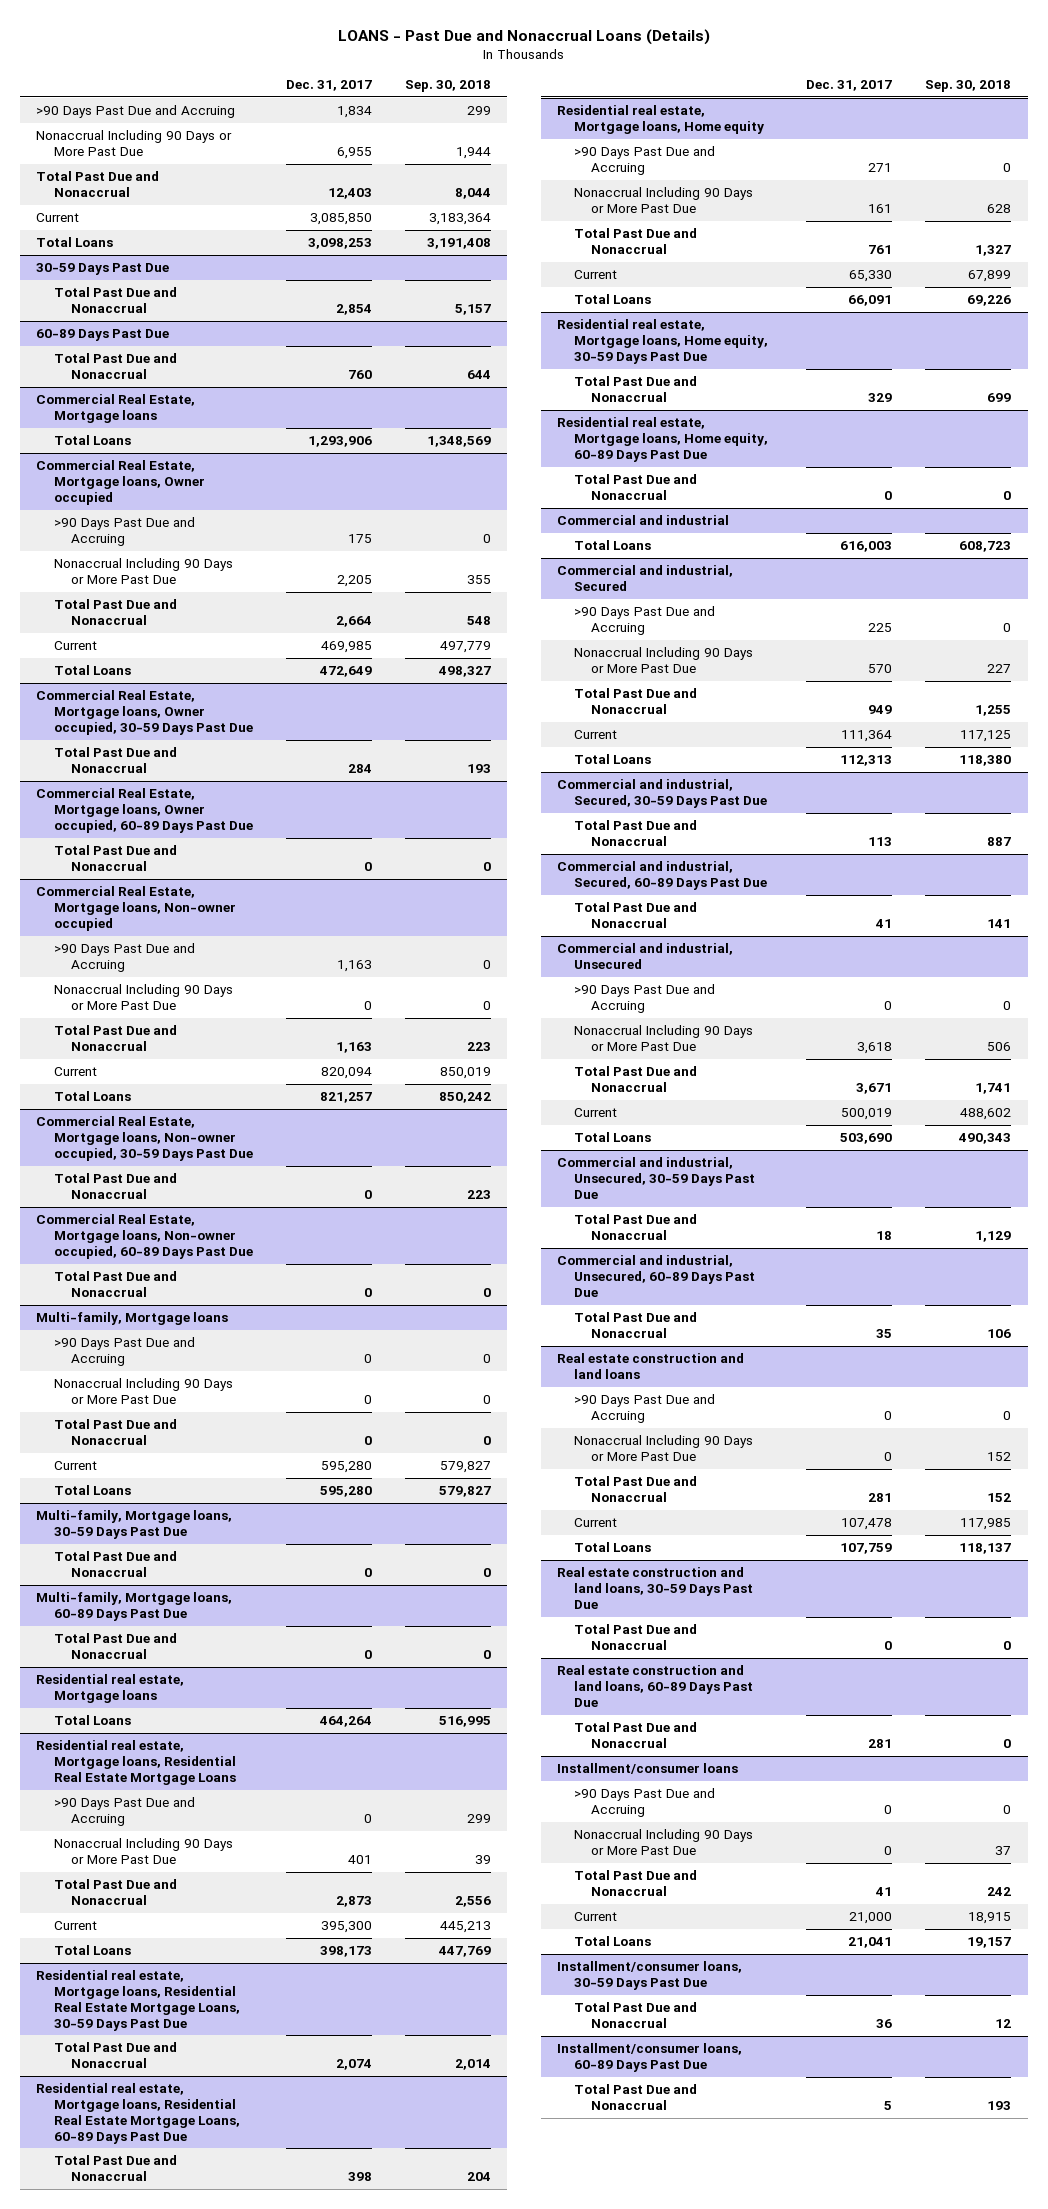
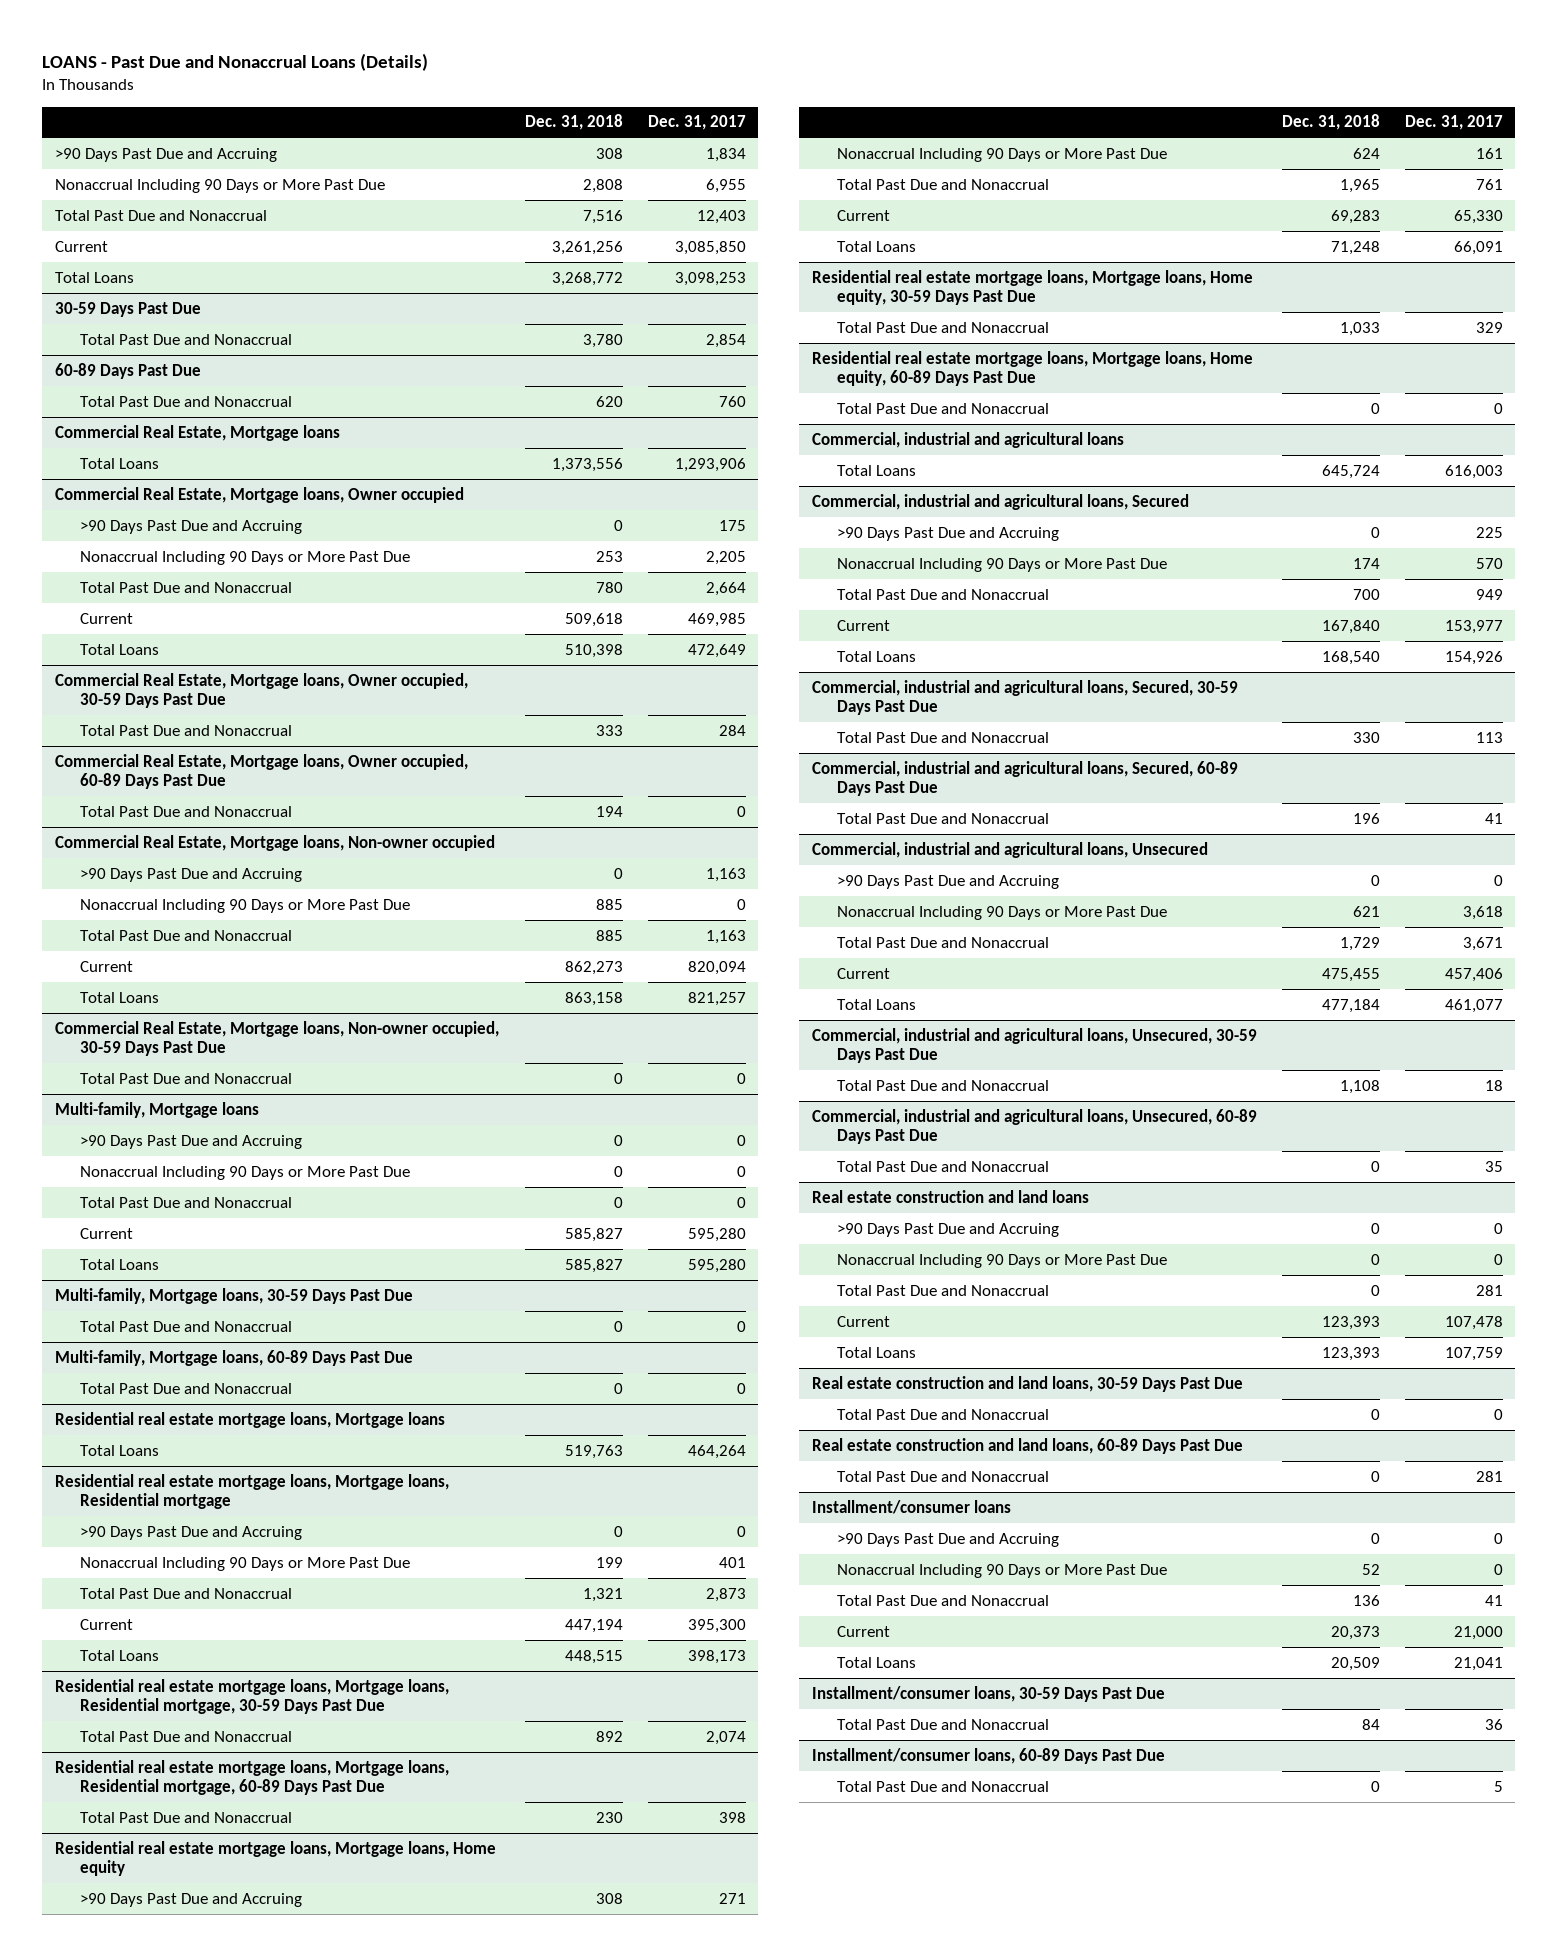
- | Dec. 31, 2017 | Sep. 30, 2018
+ | Dec. 31, 2018 | Dec. 31, 2017
- Commercial Real Estate, Mortgage loans, Non-owner occupied, 60-89 Days Past Due
- Total Past Due and Nonaccrual | 0 | 0
- Residential real estate, Mortgage loans
+ Residential real estate mortgage loans, Mortgage loans
- Residential real estate, Mortgage loans, Residential Real Estate Mortgage Loans
+ Residential real estate mortgage loans, Mortgage loans, Residential mortgage
- Residential real estate, Mortgage loans, Residential Real Estate Mortgage Loans, 30-59 Days Past Due
+ Residential real estate mortgage loans, Mortgage loans, Residential mortgage, 30-59 Days Past Due
- Residential real estate, Mortgage loans, Residential Real Estate Mortgage Loans, 60-89 Days Past Due
+ Residential real estate mortgage loans, Mortgage loans, Residential mortgage, 60-89 Days Past Due
- Residential real estate, Mortgage loans, Home equity
+ Residential real estate mortgage loans, Mortgage loans, Home equity
- Residential real estate, Mortgage loans, Home equity, 30-59 Days Past Due
+ Residential real estate mortgage loans, Mortgage loans, Home equity, 30-59 Days Past Due
- Residential real estate, Mortgage loans, Home equity, 60-89 Days Past Due
+ Residential real estate mortgage loans, Mortgage loans, Home equity, 60-89 Days Past Due
- Commercial and industrial
+ Commercial, industrial and agricultural loans
- Commercial and industrial, Secured
+ Commercial, industrial and agricultural loans, Secured
- Current | 111,364 | 117,125
- Total Loans | 112,313 | 118,380
- Commercial and industrial, Secured, 30-59 Days Past Due
+ Current | 167,840 | 153,977
+ Total Loans | 168,540 | 154,926
+ Commercial, industrial and agricultural loans, Secured, 30-59 Days Past Due
- Commercial and industrial, Secured, 60-89 Days Past Due
+ Commercial, industrial and agricultural loans, Secured, 60-89 Days Past Due
- Commercial and industrial, Unsecured
+ Commercial, industrial and agricultural loans, Unsecured
- Current | 500,019 | 488,602
- Total Loans | 503,690 | 490,343
- Commercial and industrial, Unsecured, 30-59 Days Past Due
+ Current | 475,455 | 457,406
+ Total Loans | 477,184 | 461,077
+ Commercial, industrial and agricultural loans, Unsecured, 30-59 Days Past Due
- Commercial and industrial, Unsecured, 60-89 Days Past Due
+ Commercial, industrial and agricultural loans, Unsecured, 60-89 Days Past Due

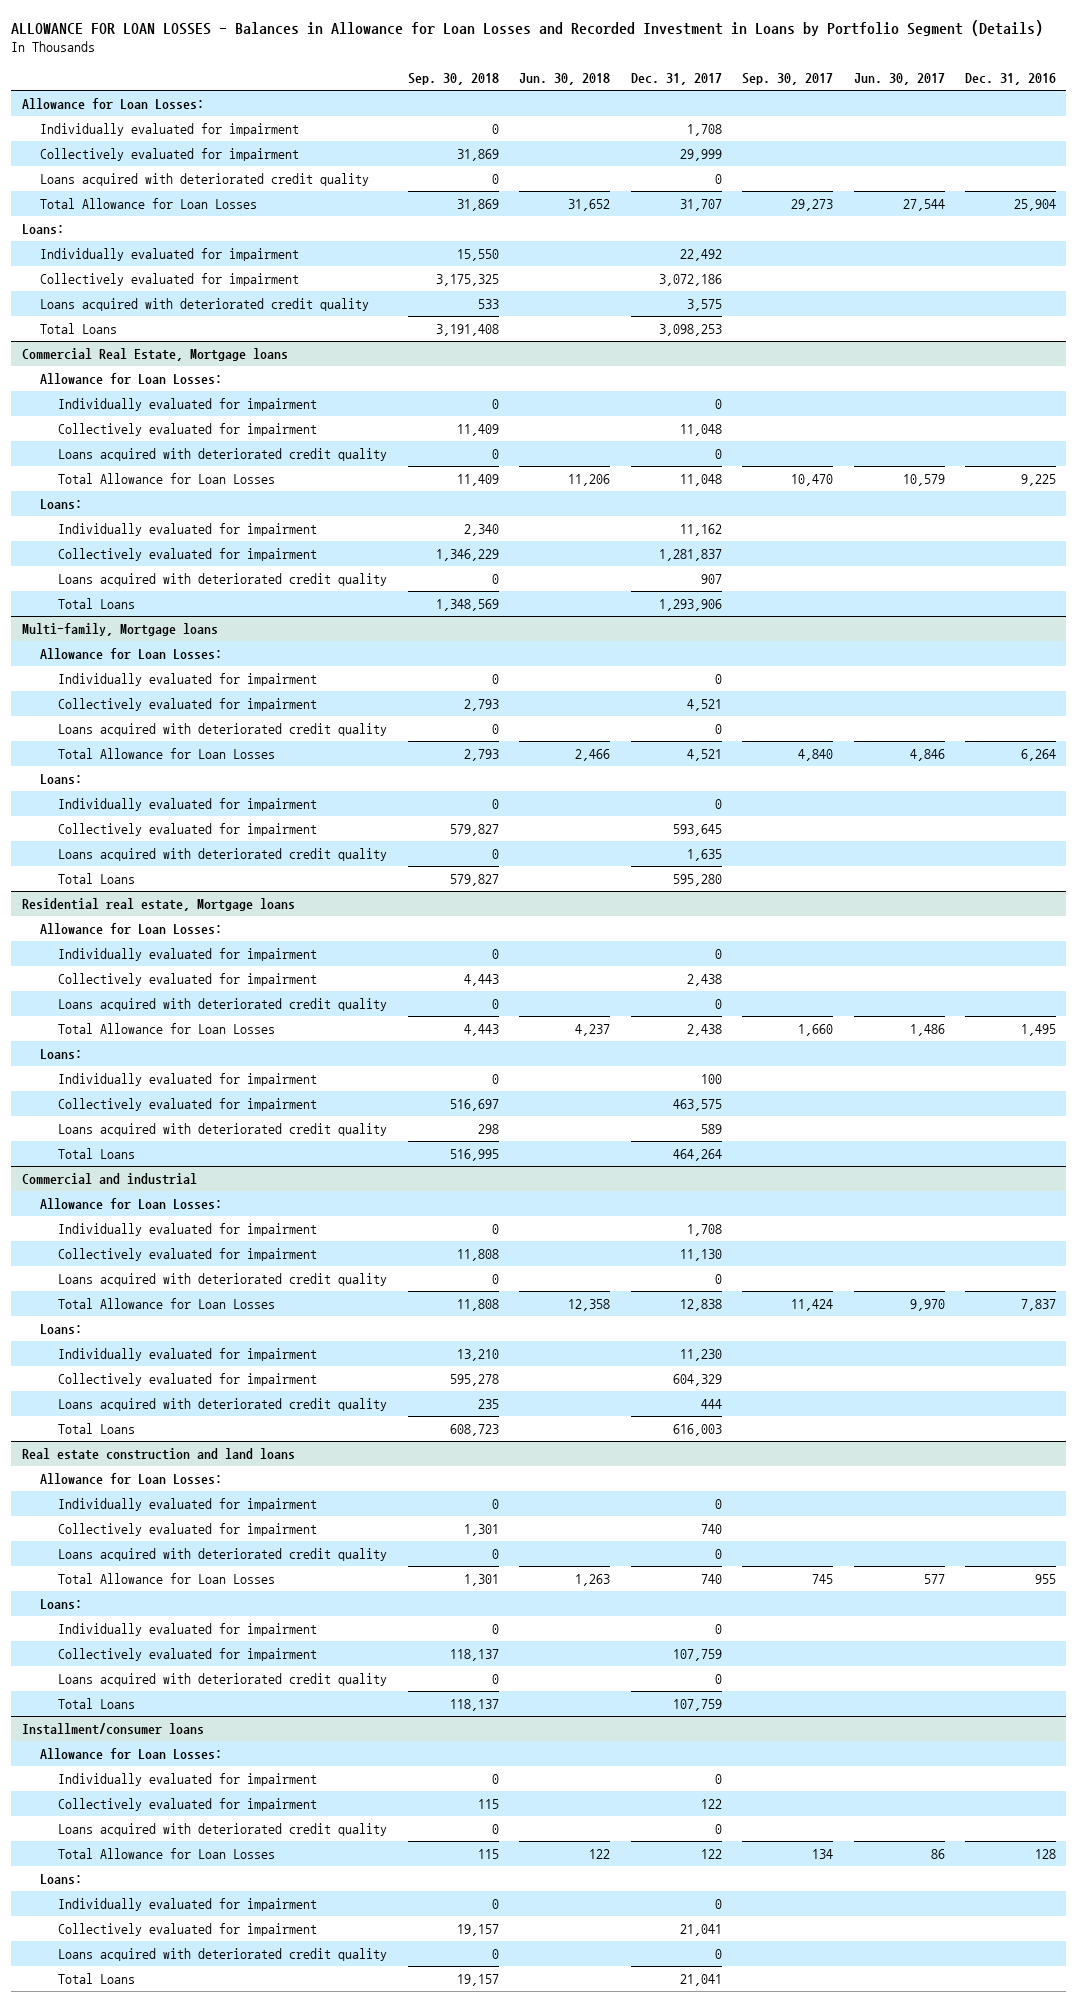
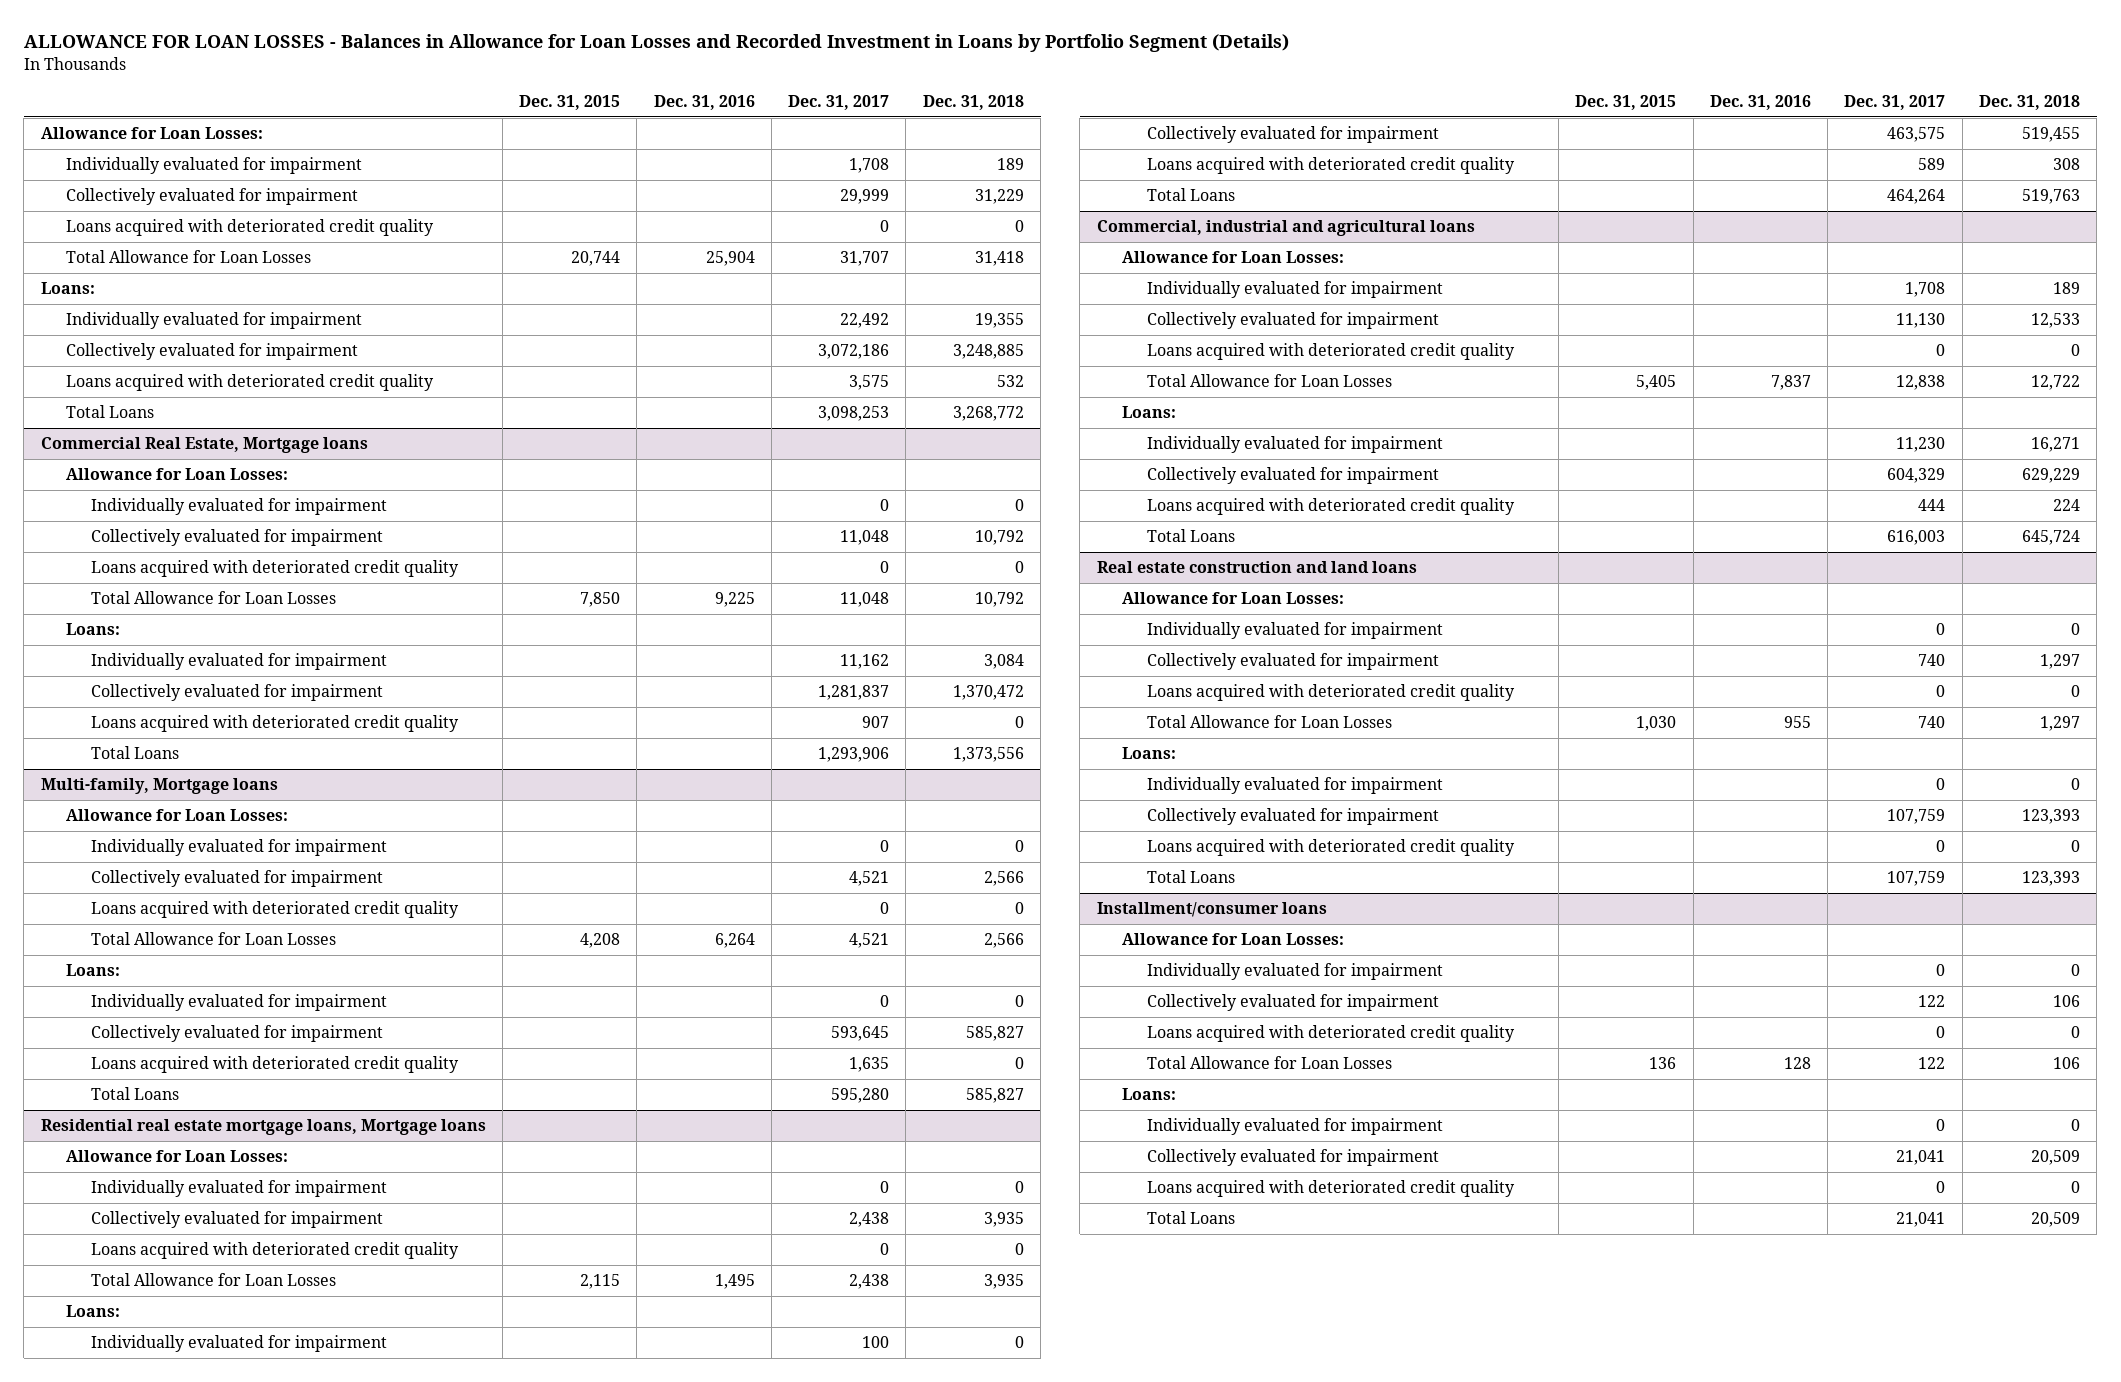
- | Sep. 30, 2018 | Jun. 30, 2018 | Dec. 31, 2017 | Sep. 30, 2017 | Jun. 30, 2017 | Dec. 31, 2016
+ | Dec. 31, 2015 | Dec. 31, 2016 | Dec. 31, 2017 | Dec. 31, 2018
- Residential real estate, Mortgage loans
+ Residential real estate mortgage loans, Mortgage loans
- Commercial and industrial
+ Commercial, industrial and agricultural loans

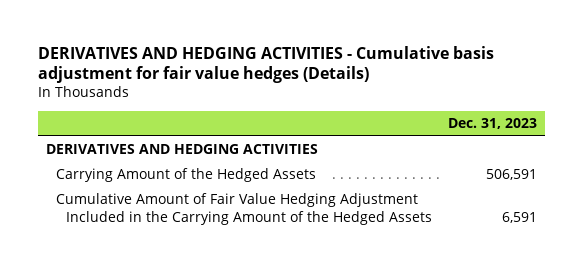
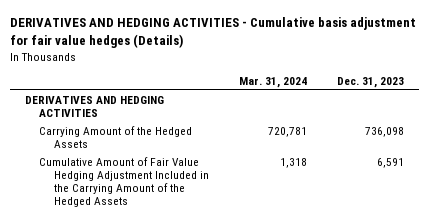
- | Dec. 31, 2023
+ | Mar. 31, 2024 | Dec. 31, 2023
- Carrying Amount of the Hedged Assets | 506,591
+ Carrying Amount of the Hedged Assets | 720,781 | 736,098

